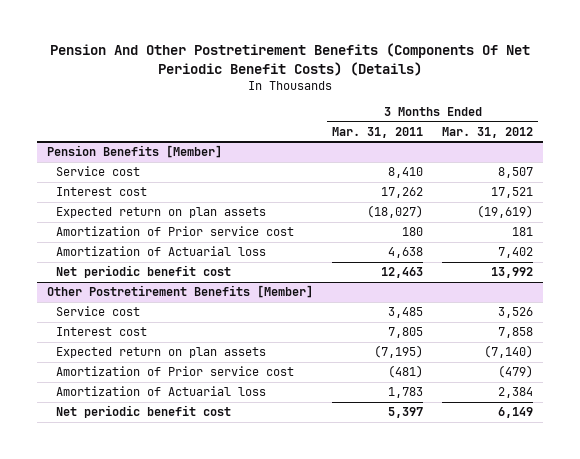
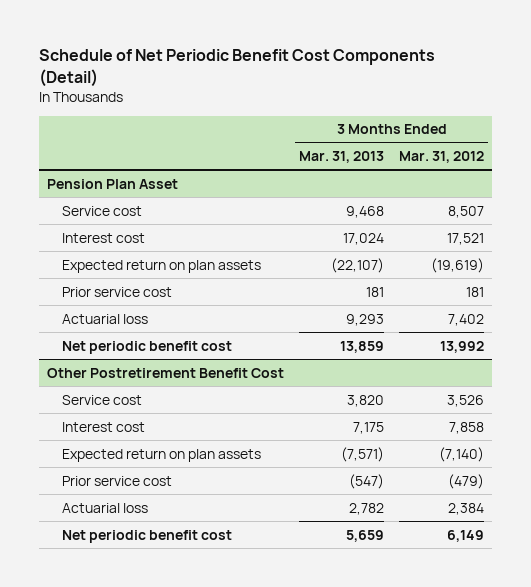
- Pension And Other Postretirement Benefits (Components Of Net Periodic Benefit Costs) (Details)
+ Schedule of Net Periodic Benefit Cost Components (Detail)
- | 3 Months Ended Mar. 31, 2011 | 3 Months Ended Mar. 31, 2012
+ | 3 Months Ended Mar. 31, 2013 | 3 Months Ended Mar. 31, 2012
- Pension Benefits [Member]
+ Pension Plan Asset
- Amortization of Prior service cost | 180 | 181
- Amortization of Actuarial loss | 4,638 | 7,402
+ Prior service cost | 181 | 181
+ Actuarial loss | 9,293 | 7,402
- Other Postretirement Benefits [Member]
+ Other Postretirement Benefit Cost
- Amortization of Prior service cost | (481) | (479)
- Amortization of Actuarial loss | 1,783 | 2,384
+ Prior service cost | (547) | (479)
+ Actuarial loss | 2,782 | 2,384

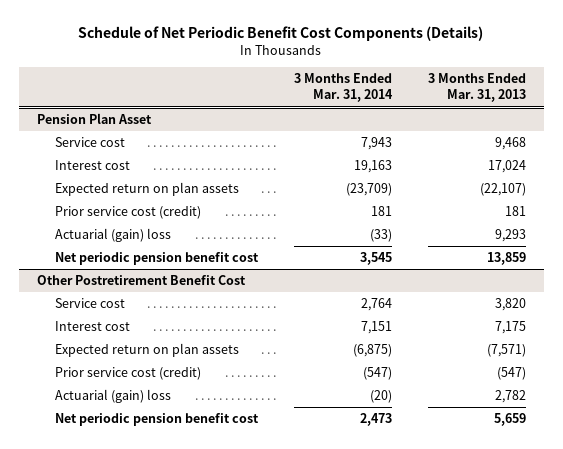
- Schedule of Net Periodic Benefit Cost Components (Detail)
+ Schedule of Net Periodic Benefit Cost Components (Details)
- | 3 Months Ended Mar. 31, 2013 | 3 Months Ended Mar. 31, 2012
+ | 3 Months Ended Mar. 31, 2014 | 3 Months Ended Mar. 31, 2013
@ Pension Plan Asset
- Prior service cost | 181 | 181
- Actuarial loss | 9,293 | 7,402
- Net periodic benefit cost | 13,859 | 13,992
+ Prior service cost (credit) | 181 | 181
+ Actuarial (gain) loss | (33) | 9,293
+ Net periodic pension benefit cost | 3,545 | 13,859
@ Other Postretirement Benefit Cost
- Prior service cost | (547) | (479)
- Actuarial loss | 2,782 | 2,384
- Net periodic benefit cost | 5,659 | 6,149
+ Prior service cost (credit) | (547) | (547)
+ Actuarial (gain) loss | (20) | 2,782
+ Net periodic pension benefit cost | 2,473 | 5,659

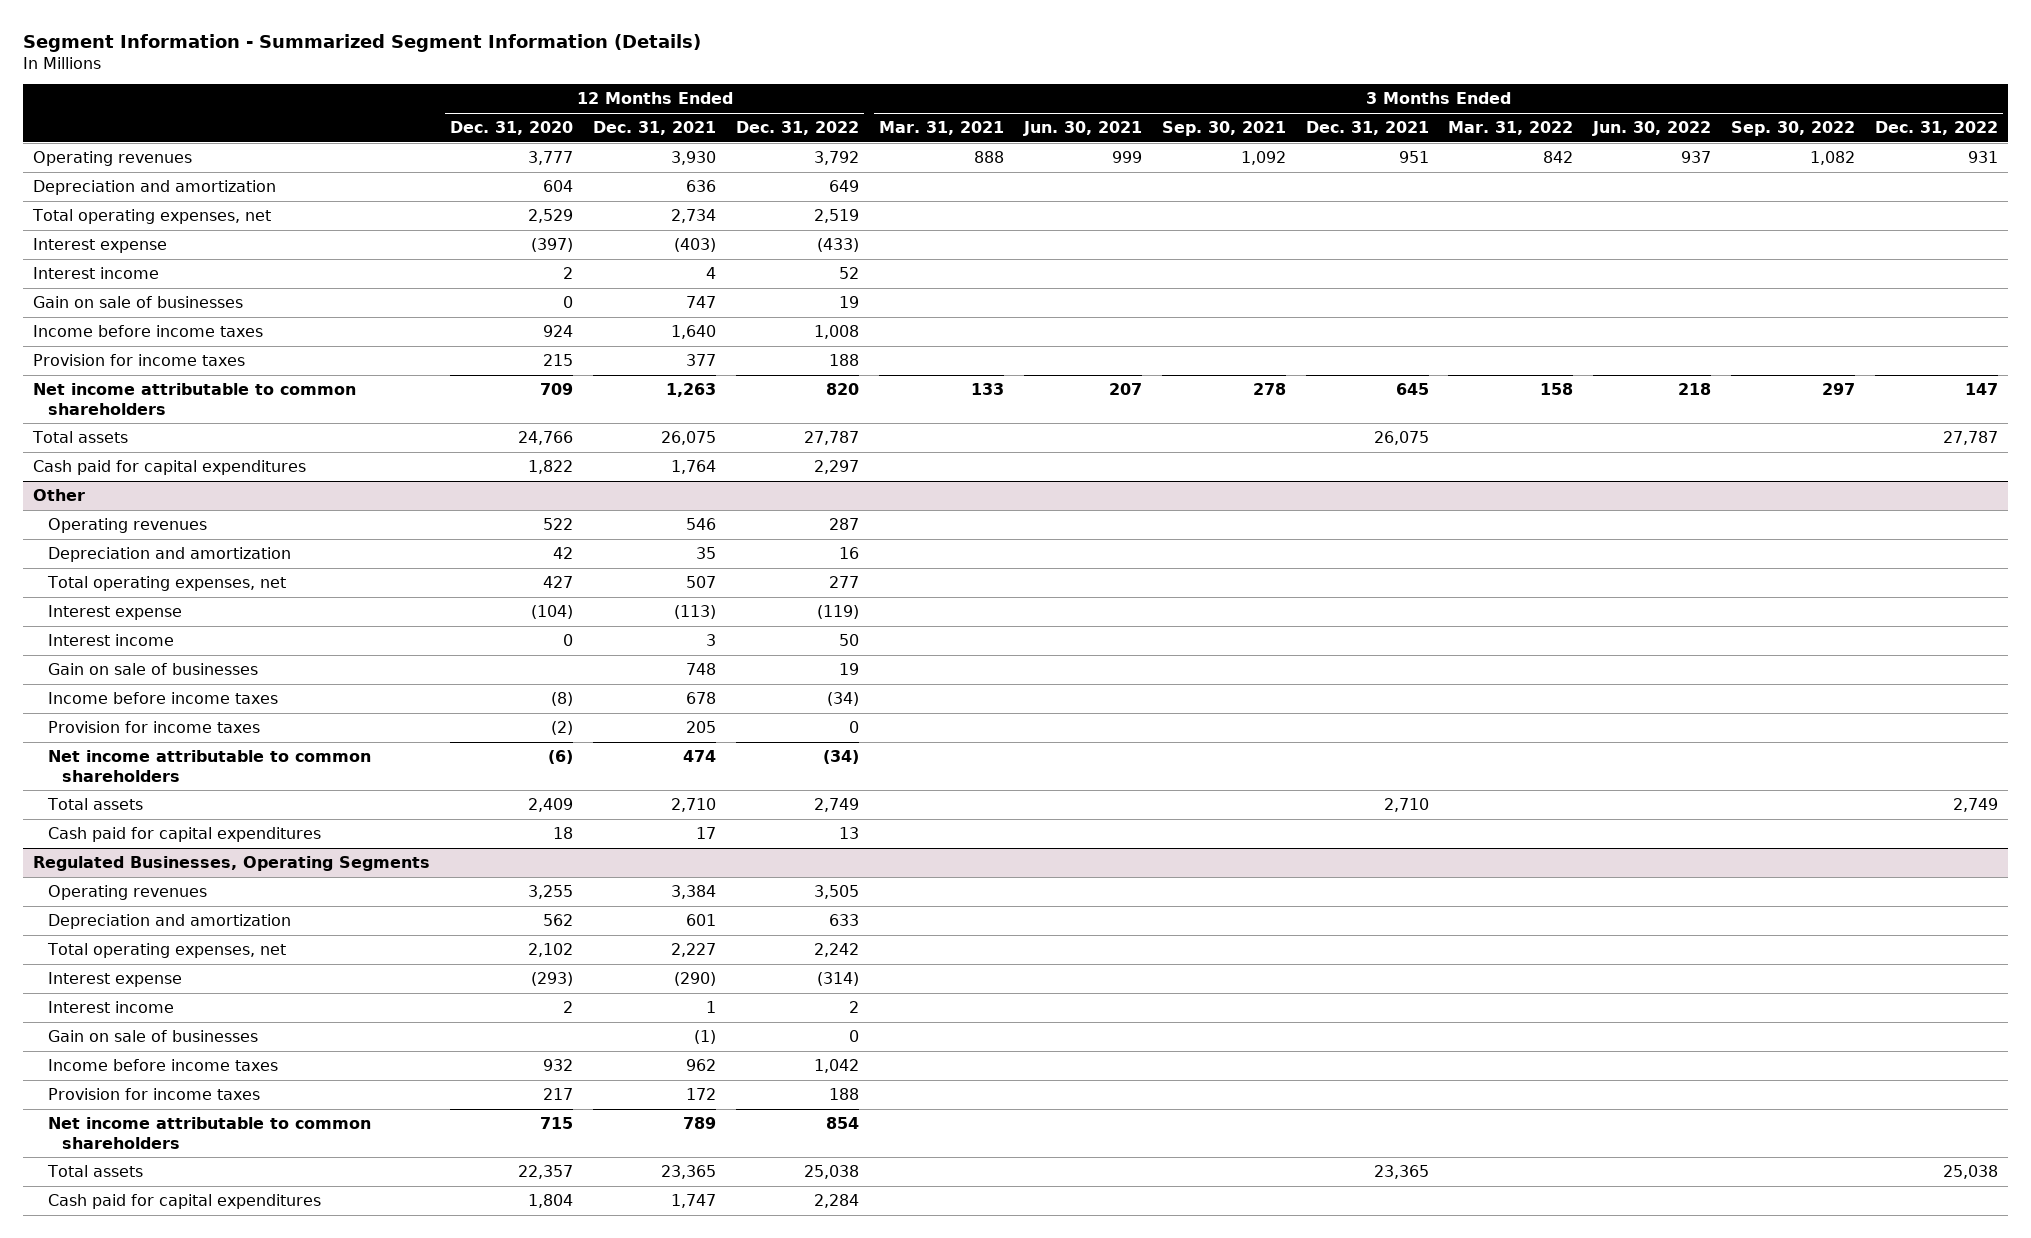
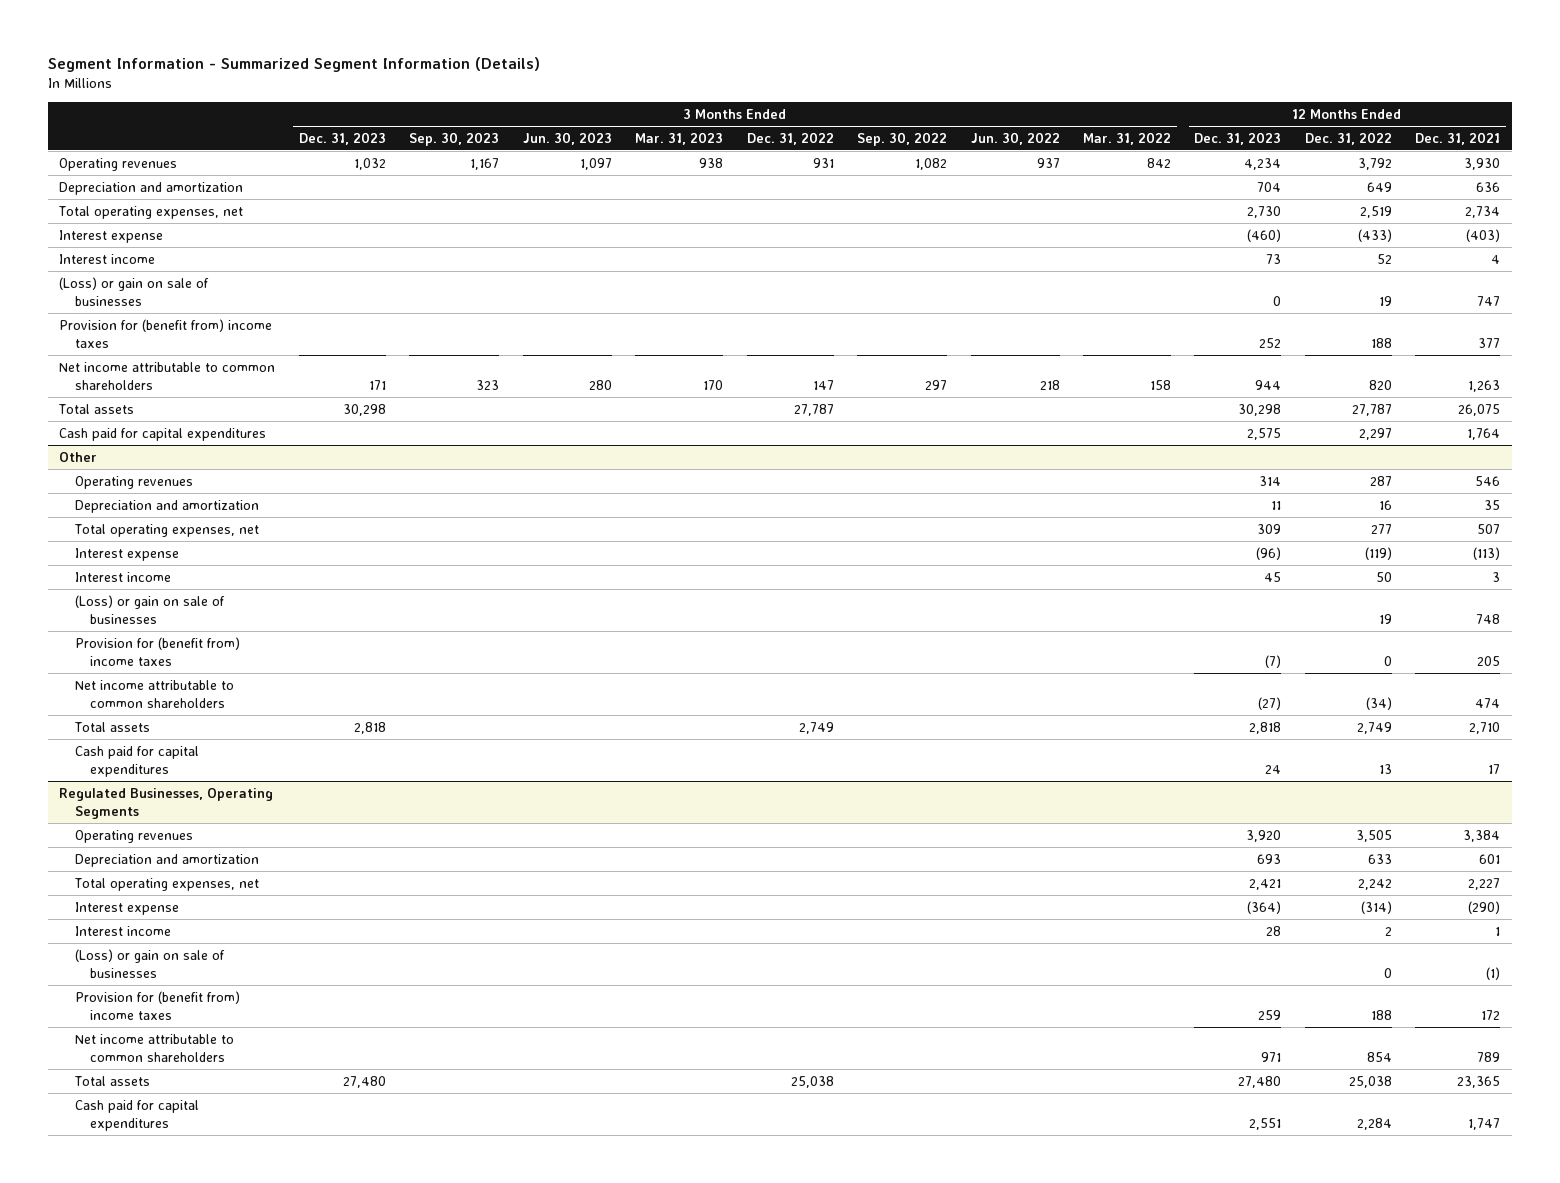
- | 12 Months Ended Dec. 31, 2020 | 12 Months Ended Dec. 31, 2021 | 12 Months Ended Dec. 31, 2022 | 3 Months Ended Mar. 31, 2021 | 3 Months Ended Jun. 30, 2021 | 3 Months Ended Sep. 30, 2021 | 3 Months Ended Dec. 31, 2021 | 3 Months Ended Mar. 31, 2022 | 3 Months Ended Jun. 30, 2022 | 3 Months Ended Sep. 30, 2022 | 3 Months Ended Dec. 31, 2022
+ | 3 Months Ended Dec. 31, 2023 | 3 Months Ended Sep. 30, 2023 | 3 Months Ended Jun. 30, 2023 | 3 Months Ended Mar. 31, 2023 | 3 Months Ended Dec. 31, 2022 | 3 Months Ended Sep. 30, 2022 | 3 Months Ended Jun. 30, 2022 | 3 Months Ended Mar. 31, 2022 | 12 Months Ended Dec. 31, 2023 | 12 Months Ended Dec. 31, 2022 | 12 Months Ended Dec. 31, 2021
- Gain on sale of businesses | 0 | 747 | 19 | | | | | | | |
- Income before income taxes | 924 | 1,640 | 1,008 | | | | | | | |
- Provision for income taxes | 215 | 377 | 188 | | | | | | | |
+ (Loss) or gain on sale of businesses | | | | | | | | | 0 | 19 | 747
+ Provision for (benefit from) income taxes | | | | | | | | | 252 | 188 | 377
@ Other
- Gain on sale of businesses | | 748 | 19 | | | | | | | |
- Income before income taxes | (8) | 678 | (34) | | | | | | | |
- Provision for income taxes | (2) | 205 | 0 | | | | | | | |
+ (Loss) or gain on sale of businesses | | | | | | | | | | 19 | 748
+ Provision for (benefit from) income taxes | | | | | | | | | (7) | 0 | 205
@ Regulated Businesses, Operating Segments
- Gain on sale of businesses | | (1) | 0 | | | | | | | |
- Income before income taxes | 932 | 962 | 1,042 | | | | | | | |
- Provision for income taxes | 217 | 172 | 188 | | | | | | | |
+ (Loss) or gain on sale of businesses | | | | | | | | | | 0 | (1)
+ Provision for (benefit from) income taxes | | | | | | | | | 259 | 188 | 172

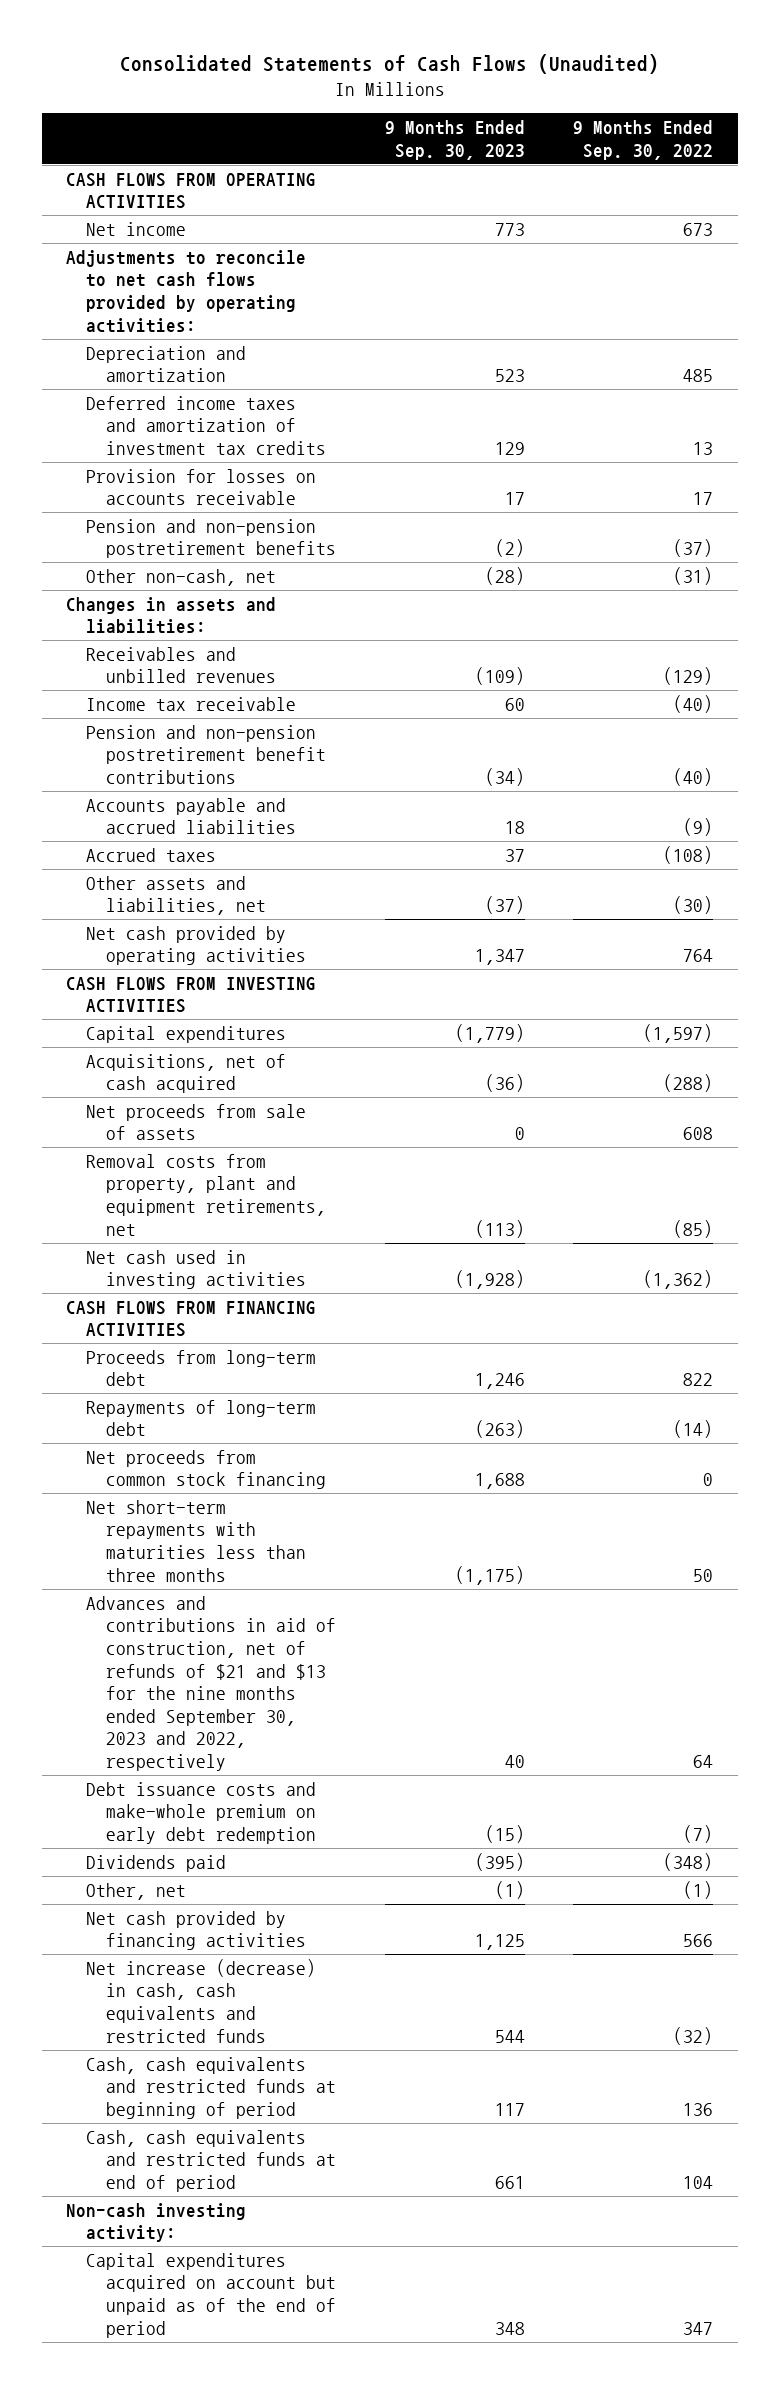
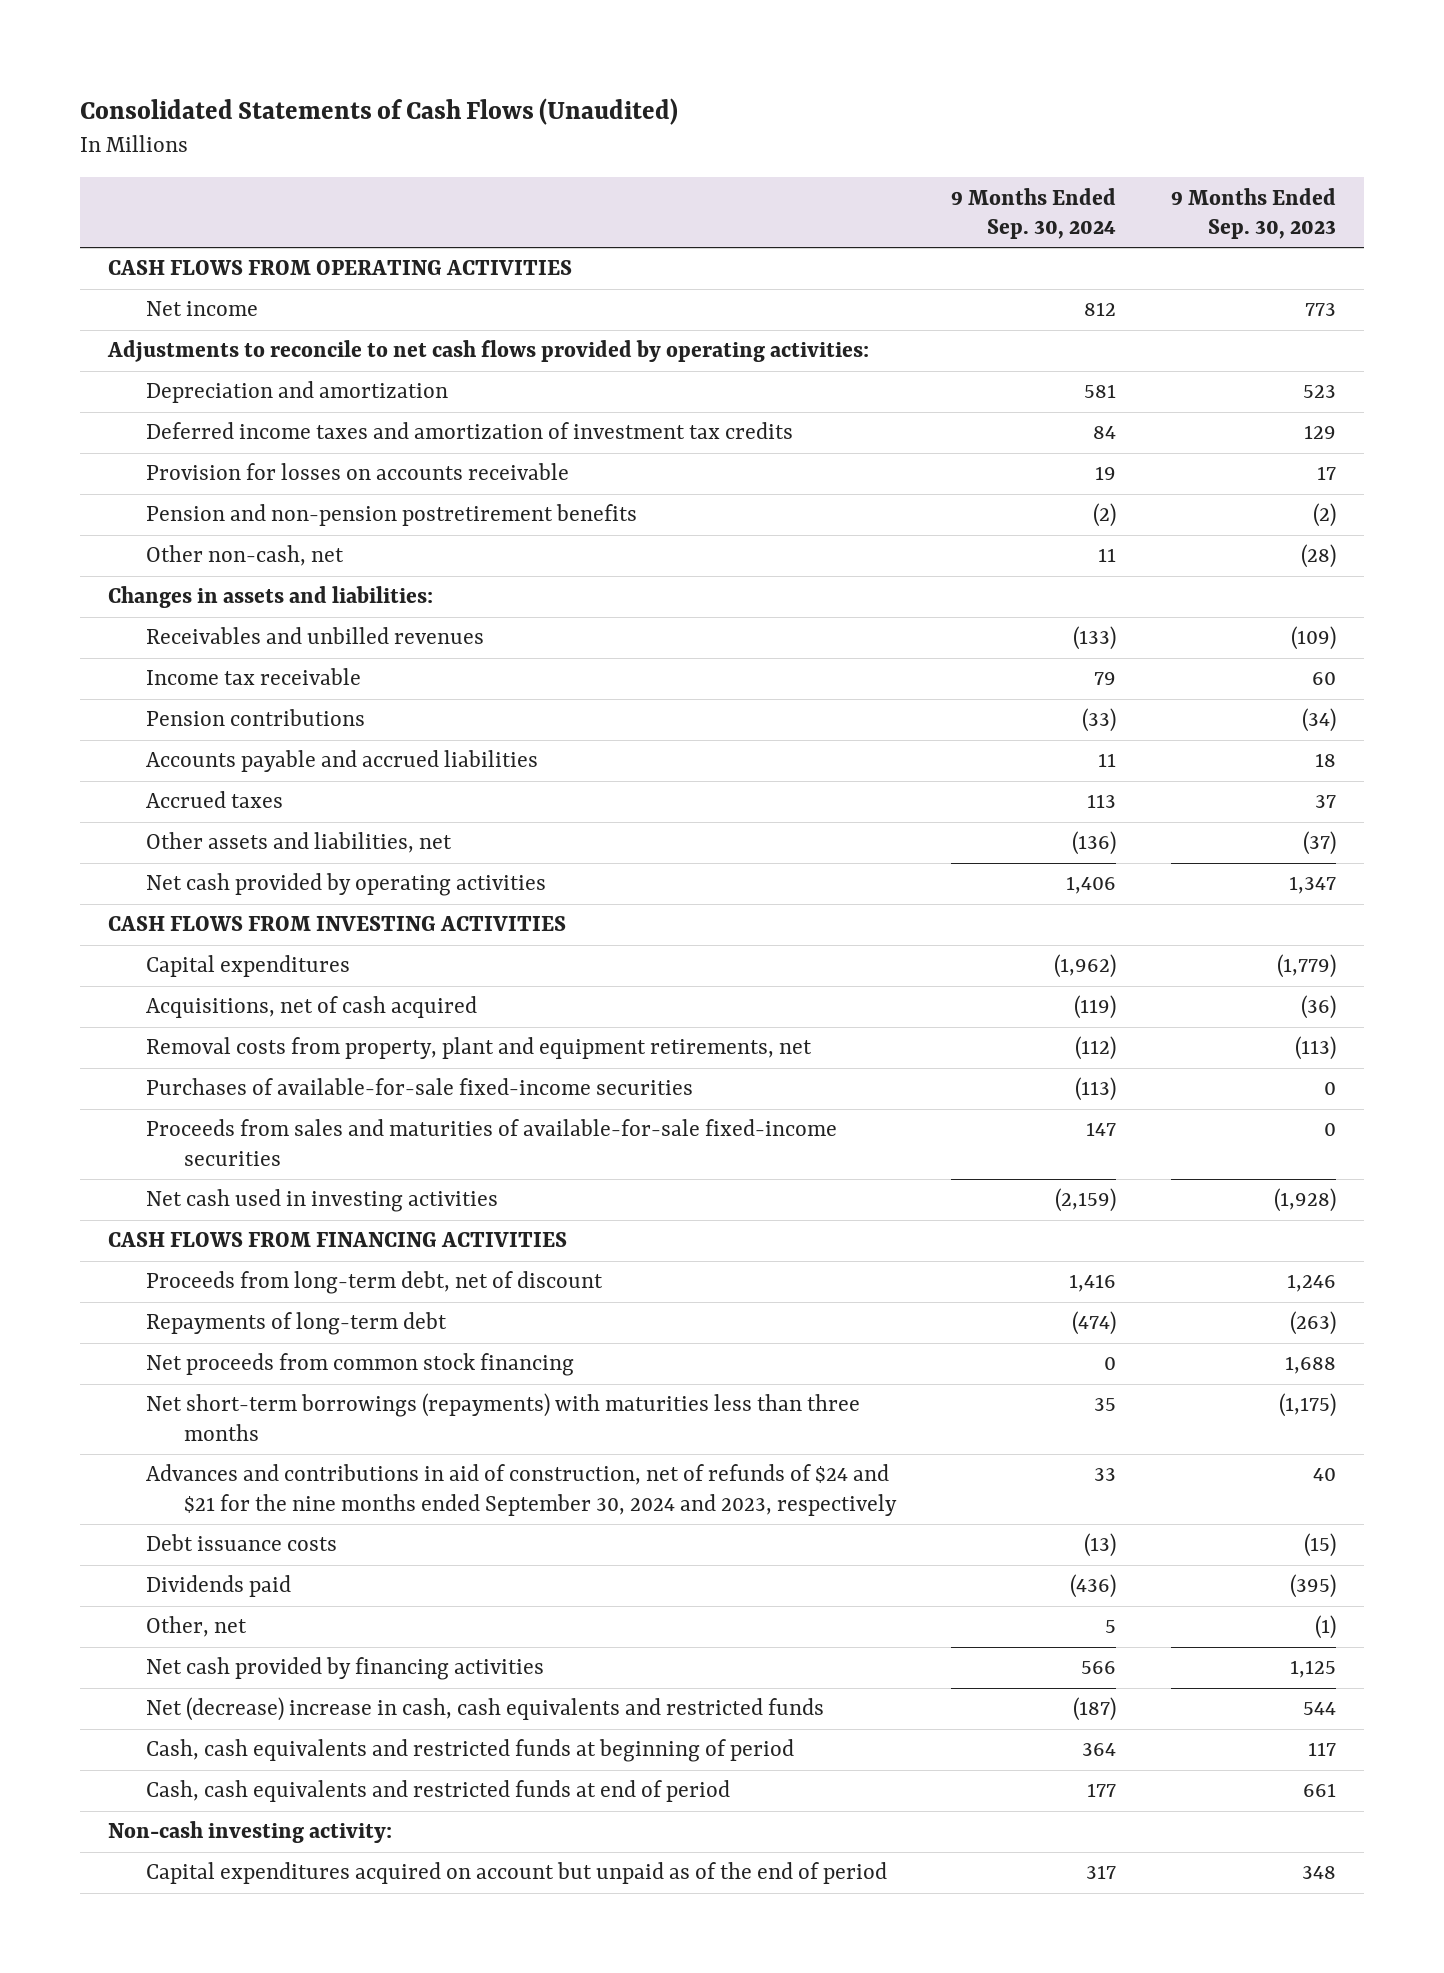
- | 9 Months Ended Sep. 30, 2023 | 9 Months Ended Sep. 30, 2022
+ | 9 Months Ended Sep. 30, 2024 | 9 Months Ended Sep. 30, 2023
- Pension and non-pension postretirement benefit contributions | (34) | (40)
+ Pension contributions | (33) | (34)
- Net proceeds from sale of assets | 0 | 608
+ Purchases of available-for-sale fixed-income securities | (113) | 0
+ Proceeds from sales and maturities of available-for-sale fixed-income securities | 147 | 0
- Proceeds from long-term debt | 1,246 | 822
+ Proceeds from long-term debt, net of discount | 1,416 | 1,246
- Net short-term repayments with maturities less than three months | (1,175) | 50
- Advances and contributions in aid of construction, net of refunds of $21 and $13 for the nine months ended September 30, 2023 and 2022, respectively | 40 | 64
- Debt issuance costs and make-whole premium on early debt redemption | (15) | (7)
+ Net short-term borrowings (repayments) with maturities less than three months | 35 | (1,175)
+ Advances and contributions in aid of construction, net of refunds of $24 and $21 for the nine months ended September 30, 2024 and 2023, respectively | 33 | 40
+ Debt issuance costs | (13) | (15)
- Net increase (decrease) in cash, cash equivalents and restricted funds | 544 | (32)
+ Net (decrease) increase in cash, cash equivalents and restricted funds | (187) | 544

